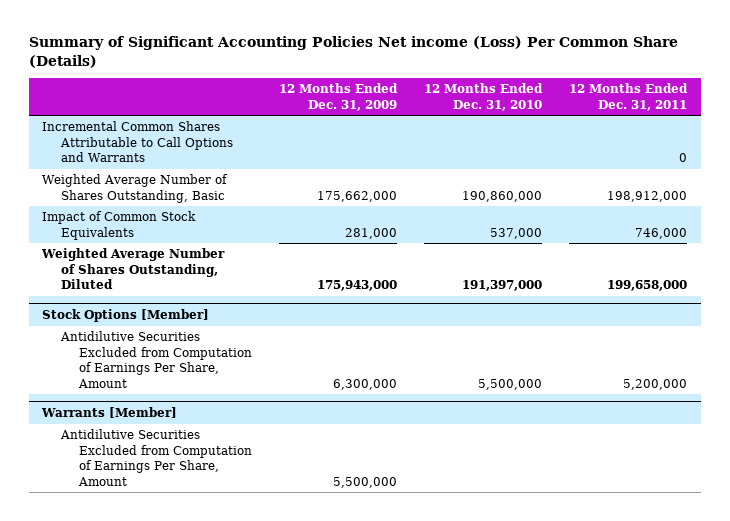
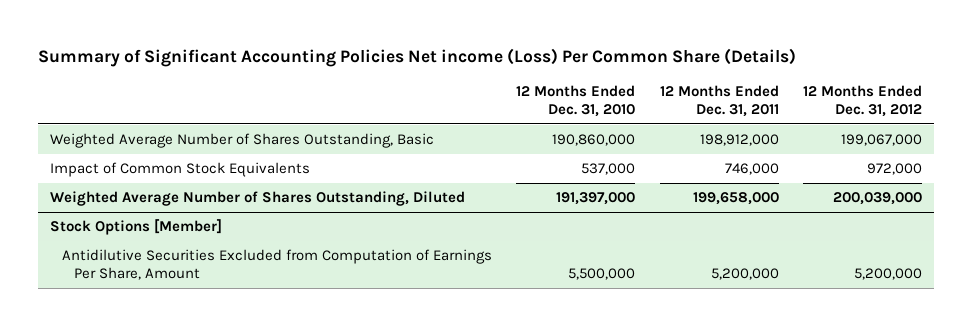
- | 12 Months Ended Dec. 31, 2009 | 12 Months Ended Dec. 31, 2010 | 12 Months Ended Dec. 31, 2011
+ | 12 Months Ended Dec. 31, 2010 | 12 Months Ended Dec. 31, 2011 | 12 Months Ended Dec. 31, 2012
- Incremental Common Shares Attributable to Call Options and Warrants | | | 0
- Warrants [Member]
- Antidilutive Securities Excluded from Computation of Earnings Per Share, Amount | 5,500,000 | |

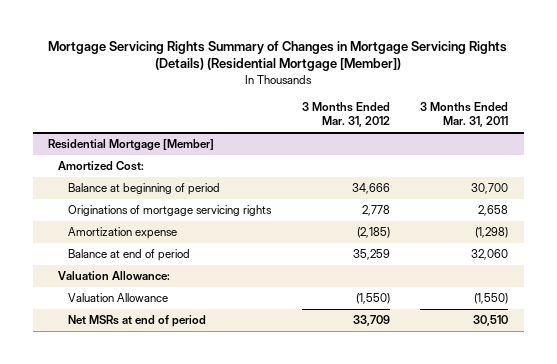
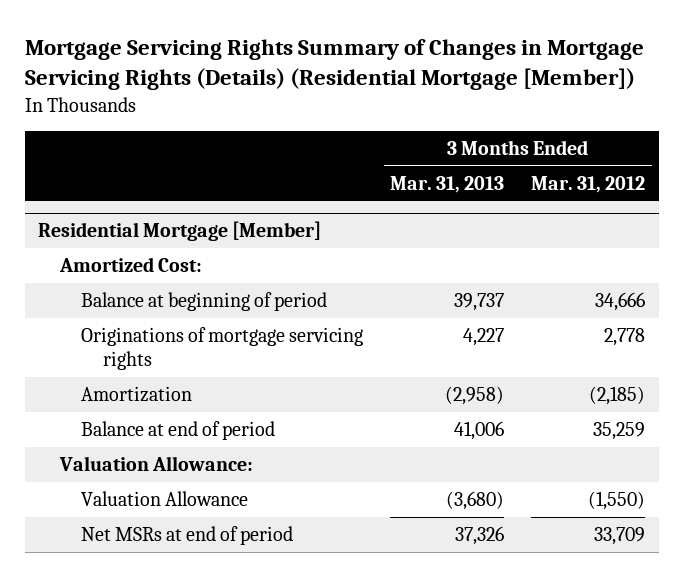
- | 3 Months Ended Mar. 31, 2012 | 3 Months Ended Mar. 31, 2011
+ | 3 Months Ended Mar. 31, 2013 | 3 Months Ended Mar. 31, 2012
@ Residential Mortgage [Member]
- Amortization expense | (2,185) | (1,298)
+ Amortization | (2,958) | (2,185)

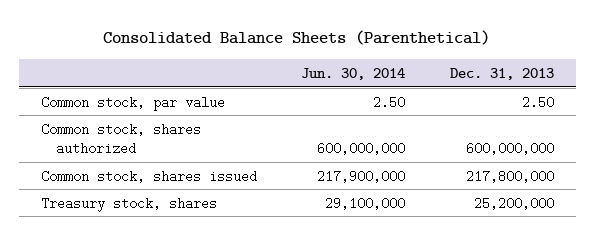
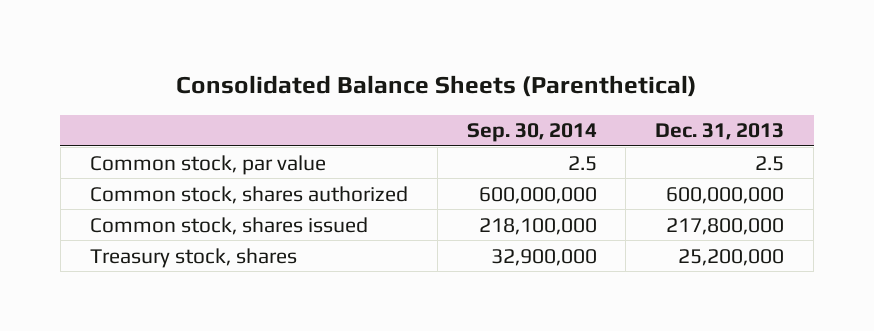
- | Jun. 30, 2014 | Dec. 31, 2013
+ | Sep. 30, 2014 | Dec. 31, 2013
- Common stock, par value | 2.50 | 2.50
+ Common stock, par value | 2.5 | 2.5

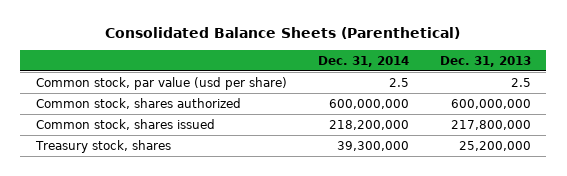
- | Sep. 30, 2014 | Dec. 31, 2013
+ | Dec. 31, 2014 | Dec. 31, 2013
- Common stock, par value | 2.5 | 2.5
+ Common stock, par value (usd per share) | 2.5 | 2.5

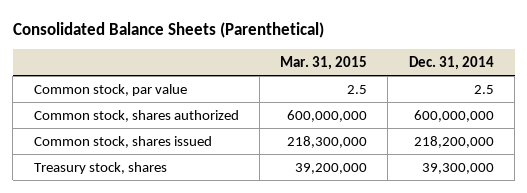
- | Dec. 31, 2014 | Dec. 31, 2013
+ | Mar. 31, 2015 | Dec. 31, 2014
- Common stock, par value (usd per share) | 2.5 | 2.5
+ Common stock, par value | 2.5 | 2.5

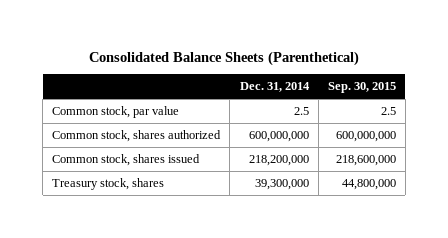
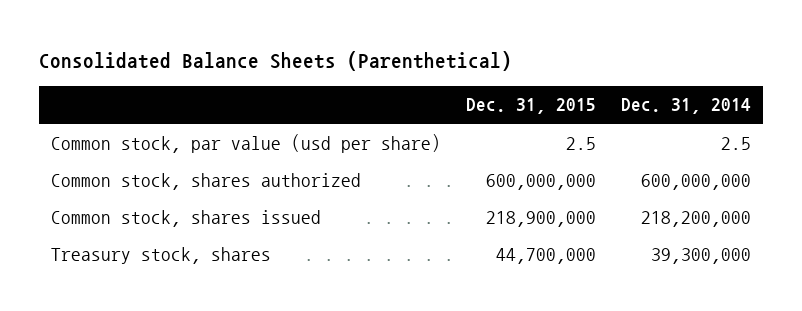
- | Dec. 31, 2014 | Sep. 30, 2015
+ | Dec. 31, 2015 | Dec. 31, 2014
- Common stock, par value | 2.5 | 2.5
+ Common stock, par value (usd per share) | 2.5 | 2.5

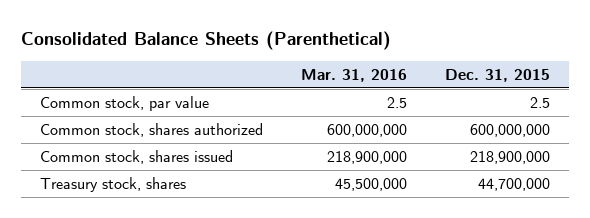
- | Dec. 31, 2015 | Dec. 31, 2014
+ | Mar. 31, 2016 | Dec. 31, 2015
- Common stock, par value (usd per share) | 2.5 | 2.5
+ Common stock, par value | 2.5 | 2.5

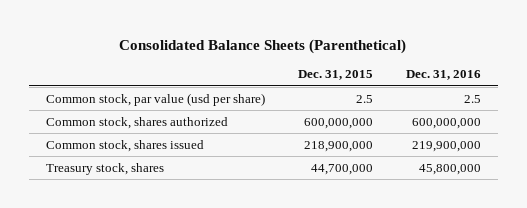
- | Mar. 31, 2016 | Dec. 31, 2015
+ | Dec. 31, 2015 | Dec. 31, 2016
- Common stock, par value | 2.5 | 2.5
+ Common stock, par value (usd per share) | 2.5 | 2.5

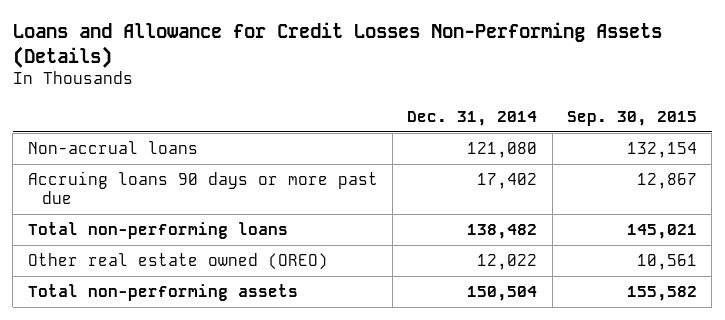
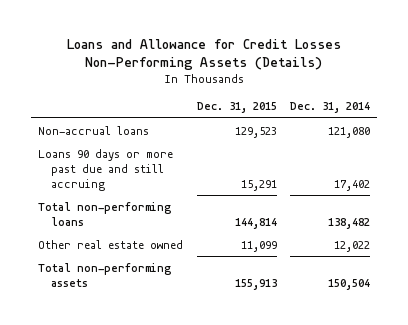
- | Dec. 31, 2014 | Sep. 30, 2015
+ | Dec. 31, 2015 | Dec. 31, 2014
- Accruing loans 90 days or more past due | 17,402 | 12,867
+ Loans 90 days or more past due and still accruing | 15,291 | 17,402
- Other real estate owned (OREO) | 12,022 | 10,561
+ Other real estate owned | 11,099 | 12,022

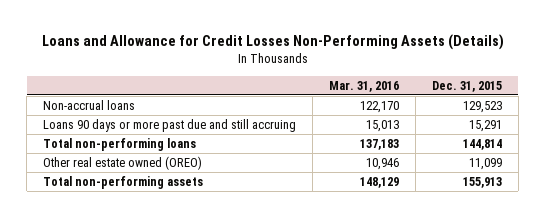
- | Dec. 31, 2015 | Dec. 31, 2014
+ | Mar. 31, 2016 | Dec. 31, 2015
- Other real estate owned | 11,099 | 12,022
+ Other real estate owned (OREO) | 10,946 | 11,099

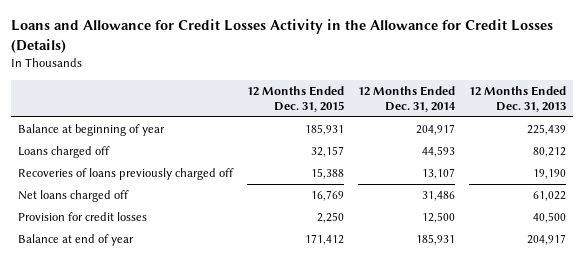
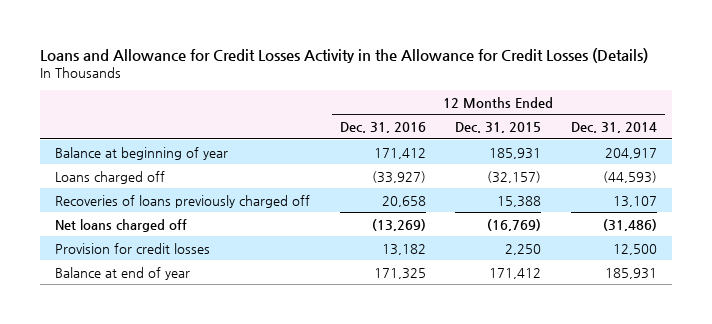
- | 12 Months Ended Dec. 31, 2015 | 12 Months Ended Dec. 31, 2014 | 12 Months Ended Dec. 31, 2013
+ | 12 Months Ended Dec. 31, 2016 | 12 Months Ended Dec. 31, 2015 | 12 Months Ended Dec. 31, 2014
- Loans charged off | 32,157 | 44,593 | 80,212
+ Loans charged off | (33,927) | (32,157) | (44,593)
- Net loans charged off | 16,769 | 31,486 | 61,022
+ Net loans charged off | (13,269) | (16,769) | (31,486)

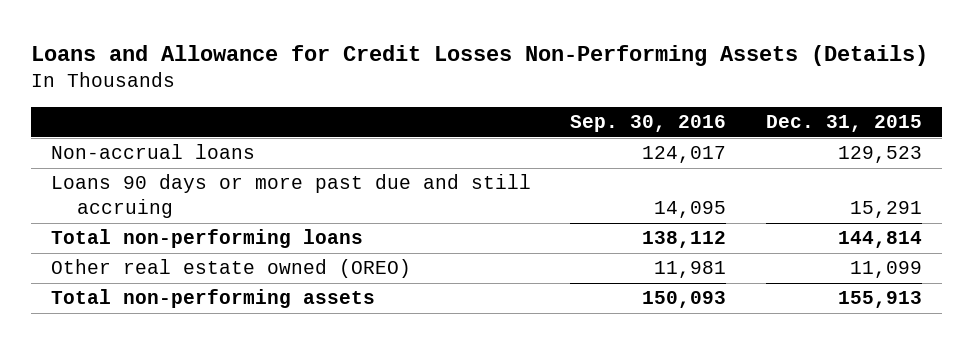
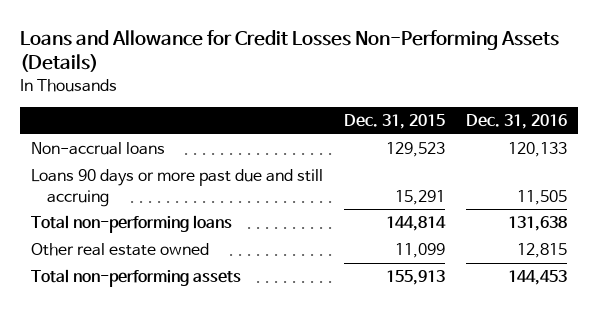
- | Sep. 30, 2016 | Dec. 31, 2015
+ | Dec. 31, 2015 | Dec. 31, 2016
- Other real estate owned (OREO) | 11,981 | 11,099
+ Other real estate owned | 11,099 | 12,815

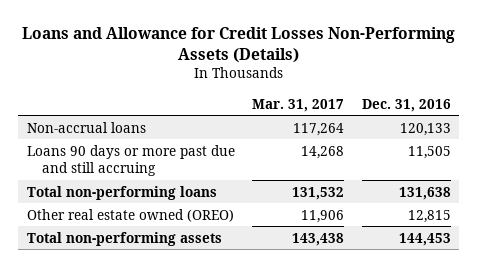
- | Dec. 31, 2015 | Dec. 31, 2016
+ | Mar. 31, 2017 | Dec. 31, 2016
- Other real estate owned | 11,099 | 12,815
+ Other real estate owned (OREO) | 11,906 | 12,815

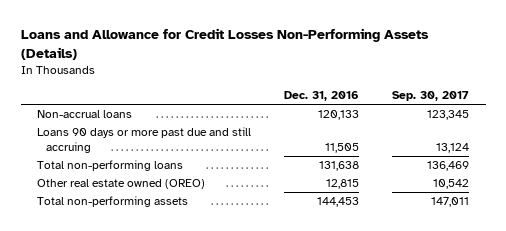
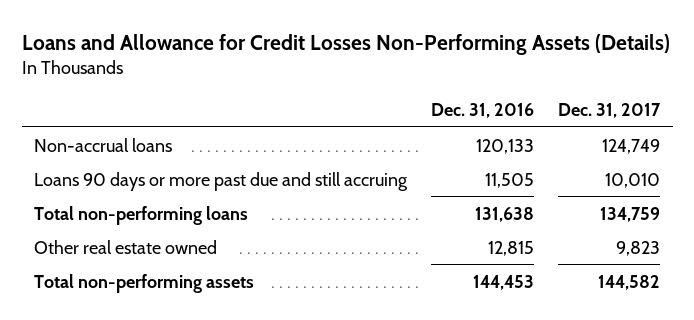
- | Dec. 31, 2016 | Sep. 30, 2017
+ | Dec. 31, 2016 | Dec. 31, 2017
- Other real estate owned (OREO) | 12,815 | 10,542
+ Other real estate owned | 12,815 | 9,823

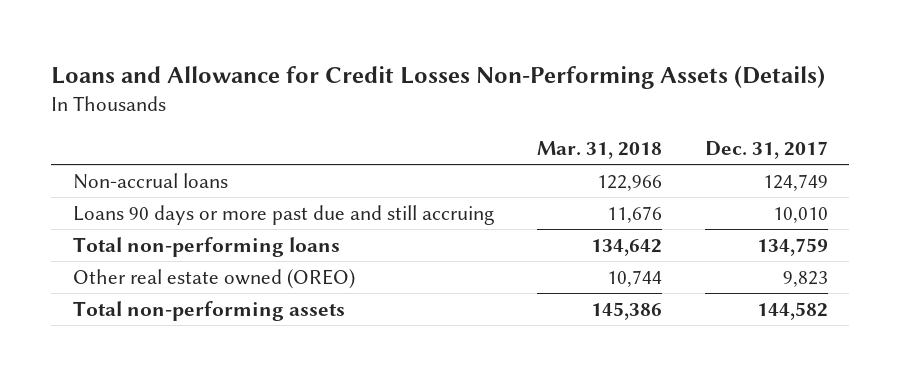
- | Dec. 31, 2016 | Dec. 31, 2017
+ | Mar. 31, 2018 | Dec. 31, 2017
- Other real estate owned | 12,815 | 9,823
+ Other real estate owned (OREO) | 10,744 | 9,823

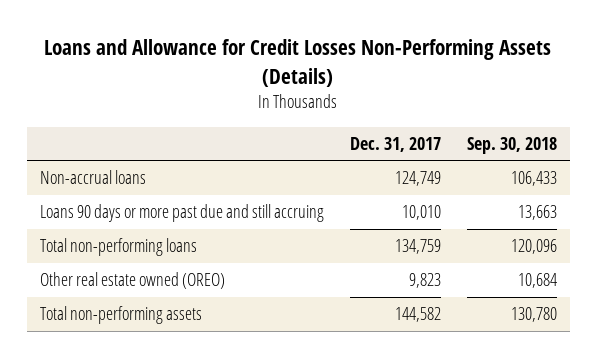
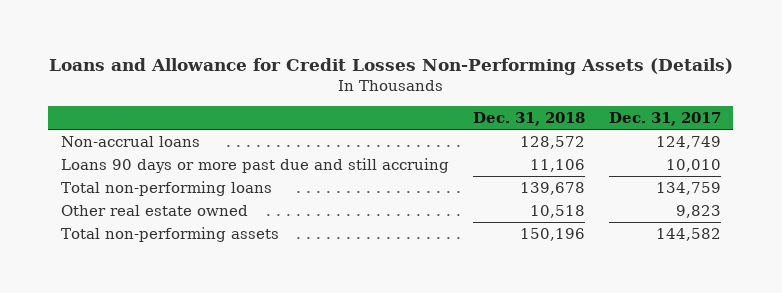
- | Dec. 31, 2017 | Sep. 30, 2018
+ | Dec. 31, 2018 | Dec. 31, 2017
- Other real estate owned (OREO) | 9,823 | 10,684
+ Other real estate owned | 10,518 | 9,823

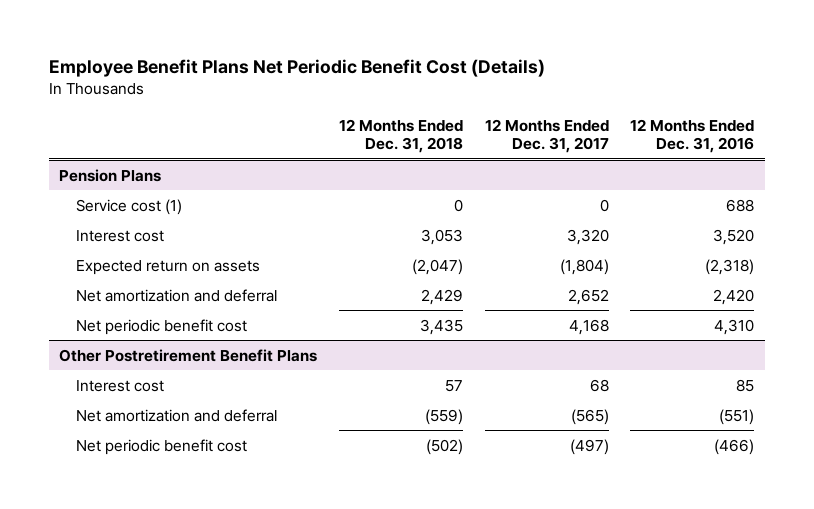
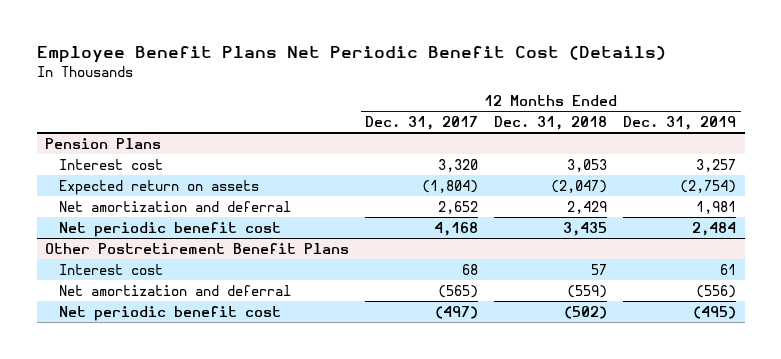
- | 12 Months Ended Dec. 31, 2018 | 12 Months Ended Dec. 31, 2017 | 12 Months Ended Dec. 31, 2016
+ | 12 Months Ended Dec. 31, 2017 | 12 Months Ended Dec. 31, 2018 | 12 Months Ended Dec. 31, 2019
@ Pension Plans
- Service cost (1) | 0 | 0 | 688

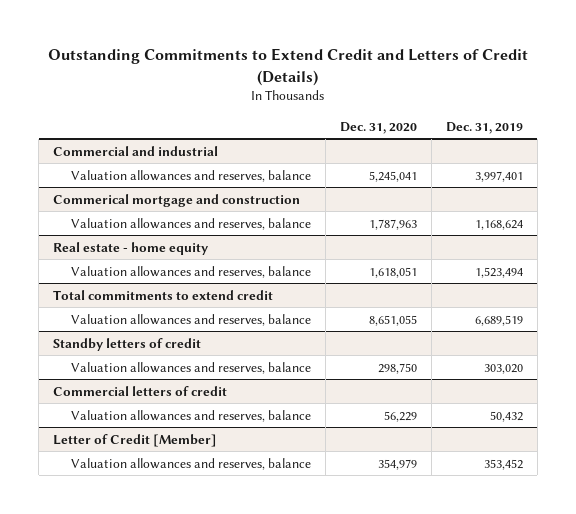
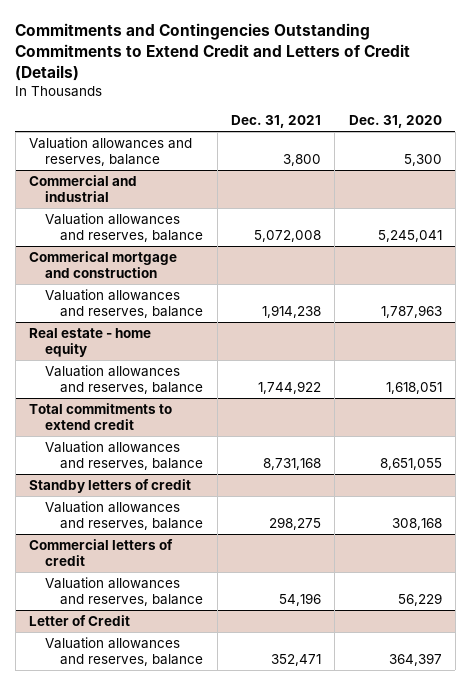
- Outstanding Commitments to Extend Credit and Letters of Credit (Details)
+ Commitments and Contingencies Outstanding Commitments to Extend Credit and Letters of Credit (Details)
- | Dec. 31, 2020 | Dec. 31, 2019
+ | Dec. 31, 2021 | Dec. 31, 2020
+ Valuation allowances and reserves, balance | 3,800 | 5,300
@ Standby letters of credit
- Valuation allowances and reserves, balance | 298,750 | 303,020
+ Valuation allowances and reserves, balance | 298,275 | 308,168
- Letter of Credit [Member]
- Valuation allowances and reserves, balance | 354,979 | 353,452
+ Letter of Credit
+ Valuation allowances and reserves, balance | 352,471 | 364,397

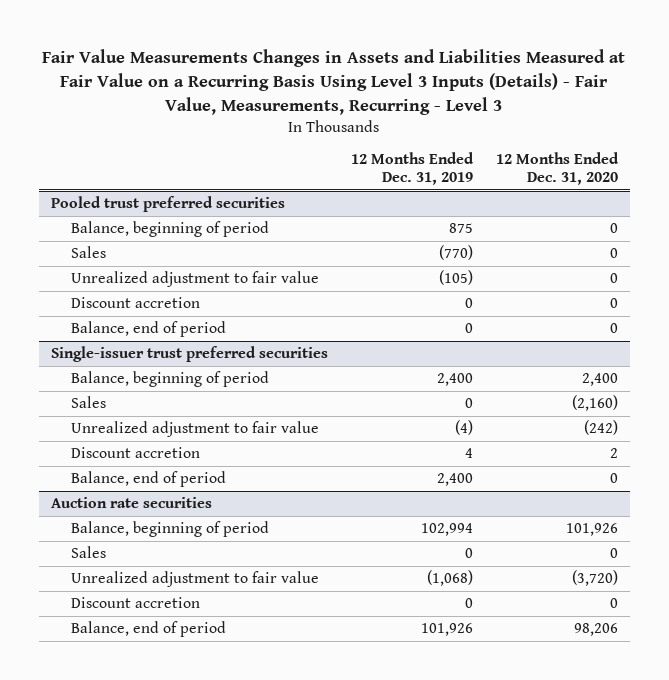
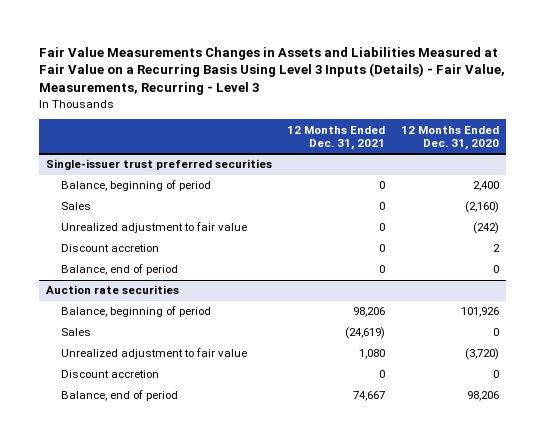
- | 12 Months Ended Dec. 31, 2019 | 12 Months Ended Dec. 31, 2020
+ | 12 Months Ended Dec. 31, 2021 | 12 Months Ended Dec. 31, 2020
- Pooled trust preferred securities
- Balance, beginning of period | 875 | 0
- Sales | (770) | 0
- Unrealized adjustment to fair value | (105) | 0
- Discount accretion | 0 | 0
- Balance, end of period | 0 | 0

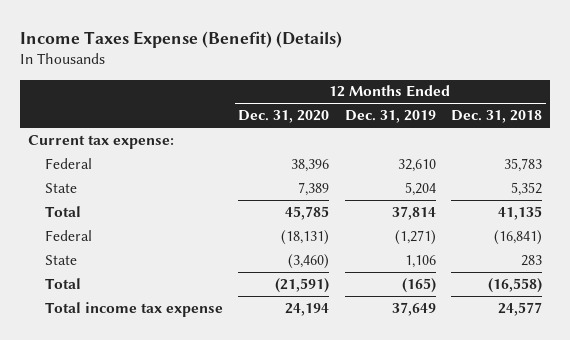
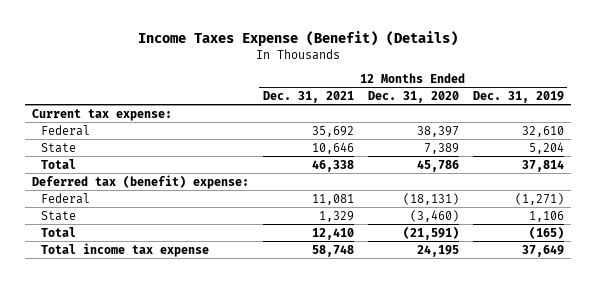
- | 12 Months Ended Dec. 31, 2020 | 12 Months Ended Dec. 31, 2019 | 12 Months Ended Dec. 31, 2018
+ | 12 Months Ended Dec. 31, 2021 | 12 Months Ended Dec. 31, 2020 | 12 Months Ended Dec. 31, 2019
- Federal | 38,396 | 32,610 | 35,783
+ Federal | 35,692 | 38,397 | 32,610
- Total | 45,785 | 37,814 | 41,135
+ Total | 46,338 | 45,786 | 37,814
+ Deferred tax (benefit) expense:
- Total income tax expense | 24,194 | 37,649 | 24,577
+ Total income tax expense | 58,748 | 24,195 | 37,649

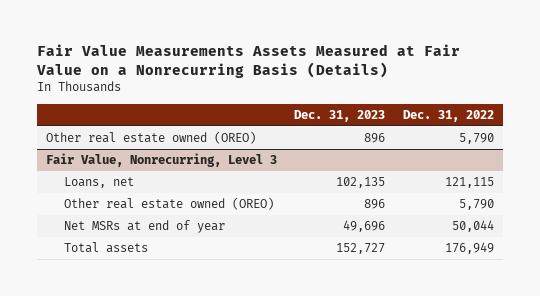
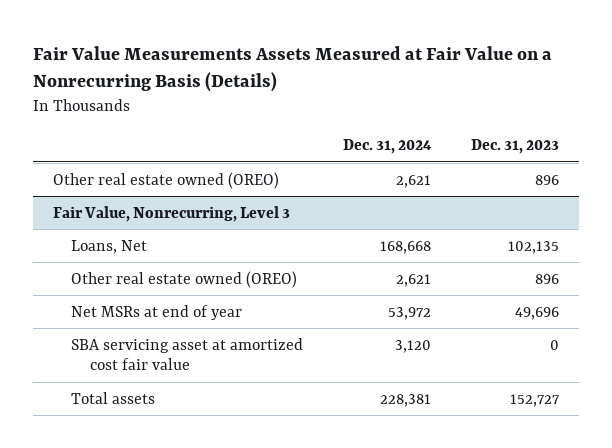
- | Dec. 31, 2023 | Dec. 31, 2022
+ | Dec. 31, 2024 | Dec. 31, 2023
@ Fair Value, Nonrecurring, Level 3
- Loans, net | 102,135 | 121,115
+ Loans, Net | 168,668 | 102,135
+ SBA servicing asset at amortized cost fair value | 3,120 | 0

